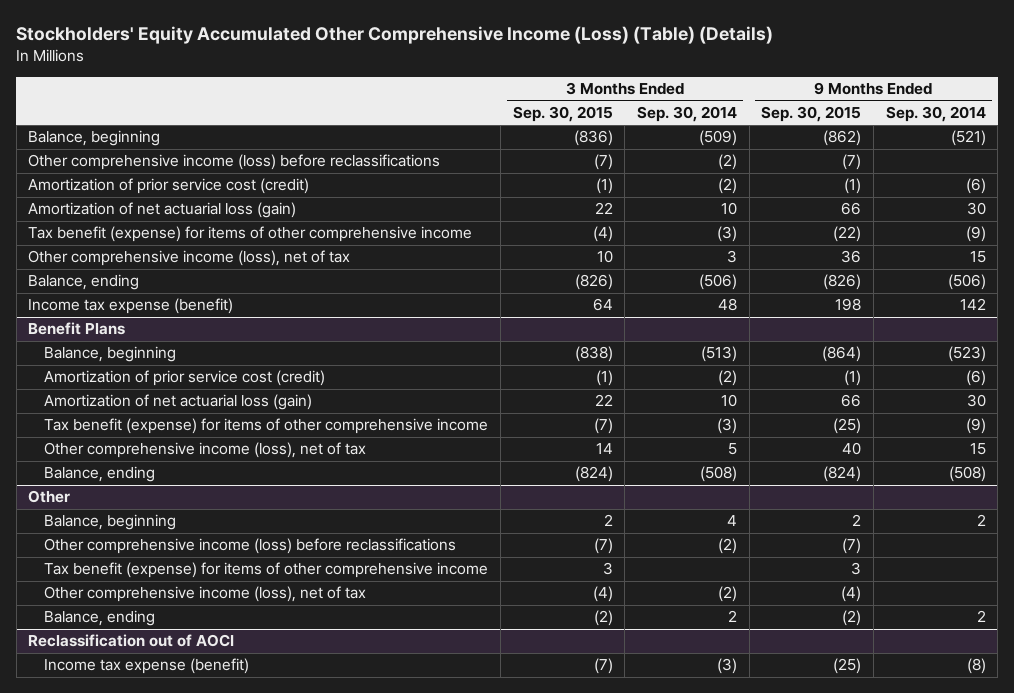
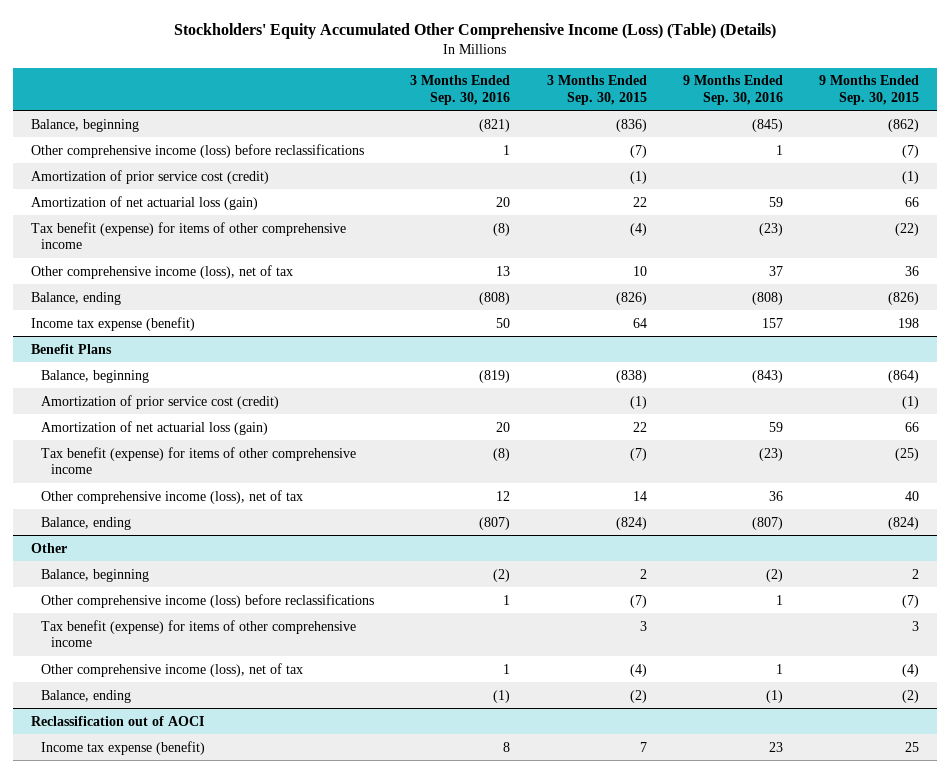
- | 3 Months Ended Sep. 30, 2015 | 3 Months Ended Sep. 30, 2014 | 9 Months Ended Sep. 30, 2015 | 9 Months Ended Sep. 30, 2014
+ | 3 Months Ended Sep. 30, 2016 | 3 Months Ended Sep. 30, 2015 | 9 Months Ended Sep. 30, 2016 | 9 Months Ended Sep. 30, 2015
@ Reclassification out of AOCI
- Income tax expense (benefit) | (7) | (3) | (25) | (8)
+ Income tax expense (benefit) | 8 | 7 | 23 | 25

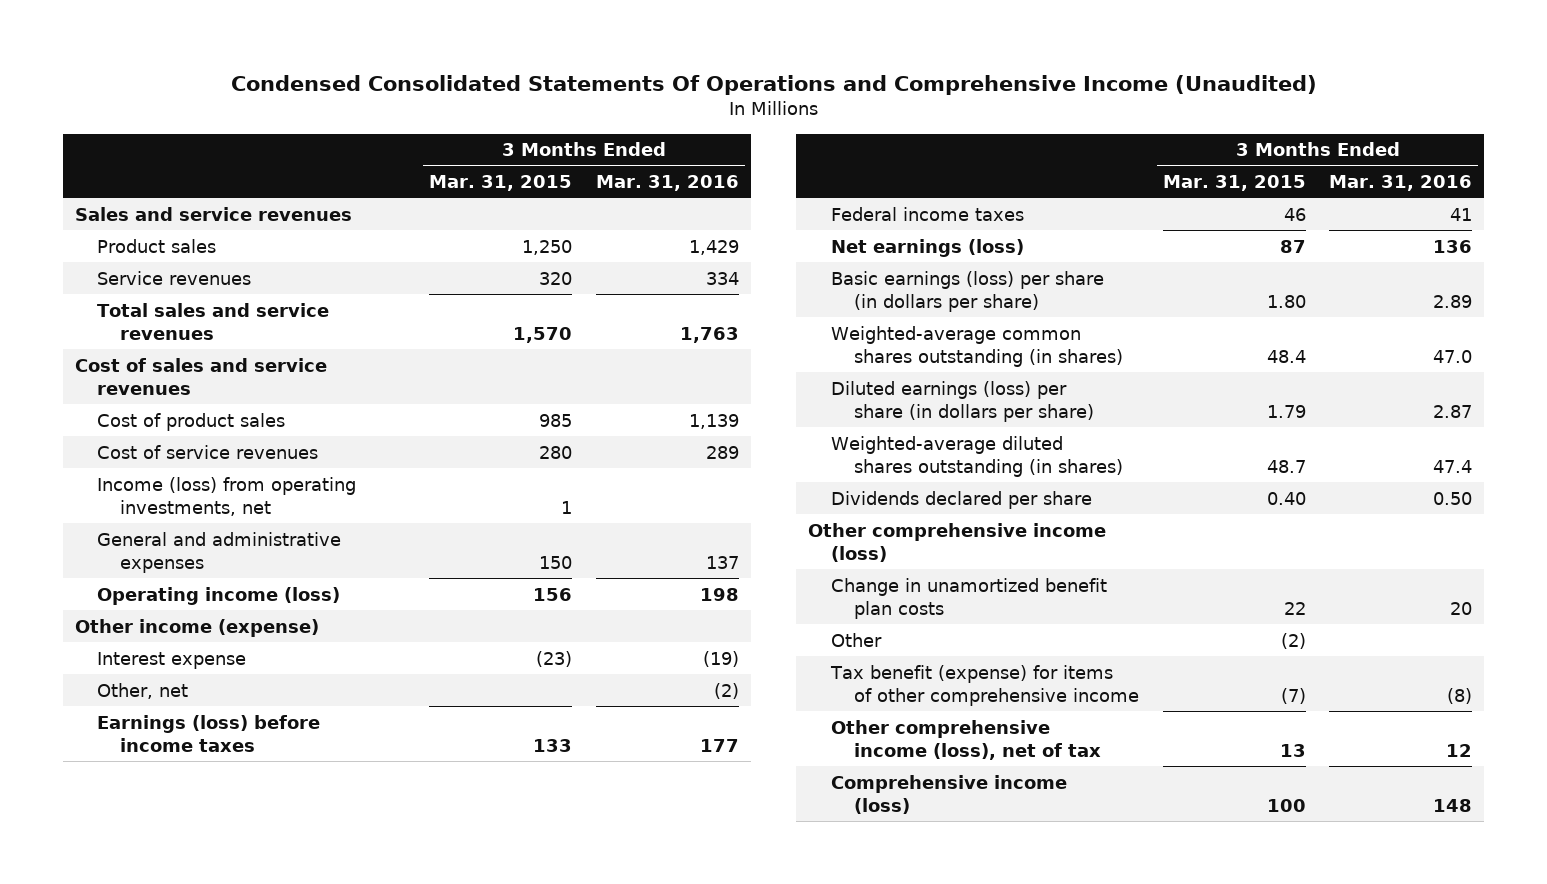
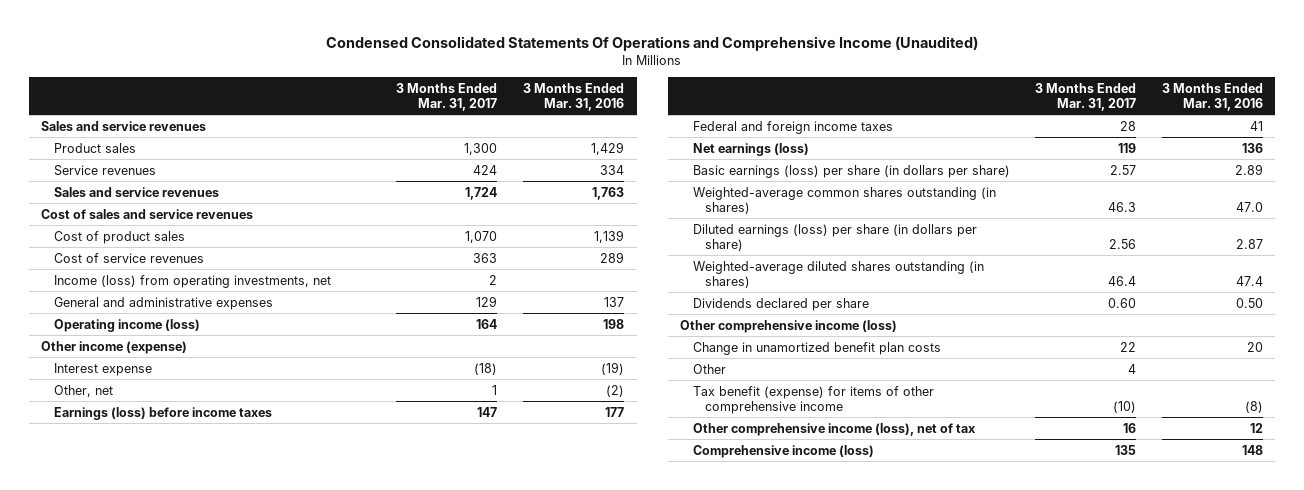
- | 3 Months Ended Mar. 31, 2015 | 3 Months Ended Mar. 31, 2016
+ | 3 Months Ended Mar. 31, 2017 | 3 Months Ended Mar. 31, 2016
- Total sales and service revenues | 1,570 | 1,763
+ Sales and service revenues | 1,724 | 1,763
- Federal income taxes | 46 | 41
+ Federal and foreign income taxes | 28 | 41

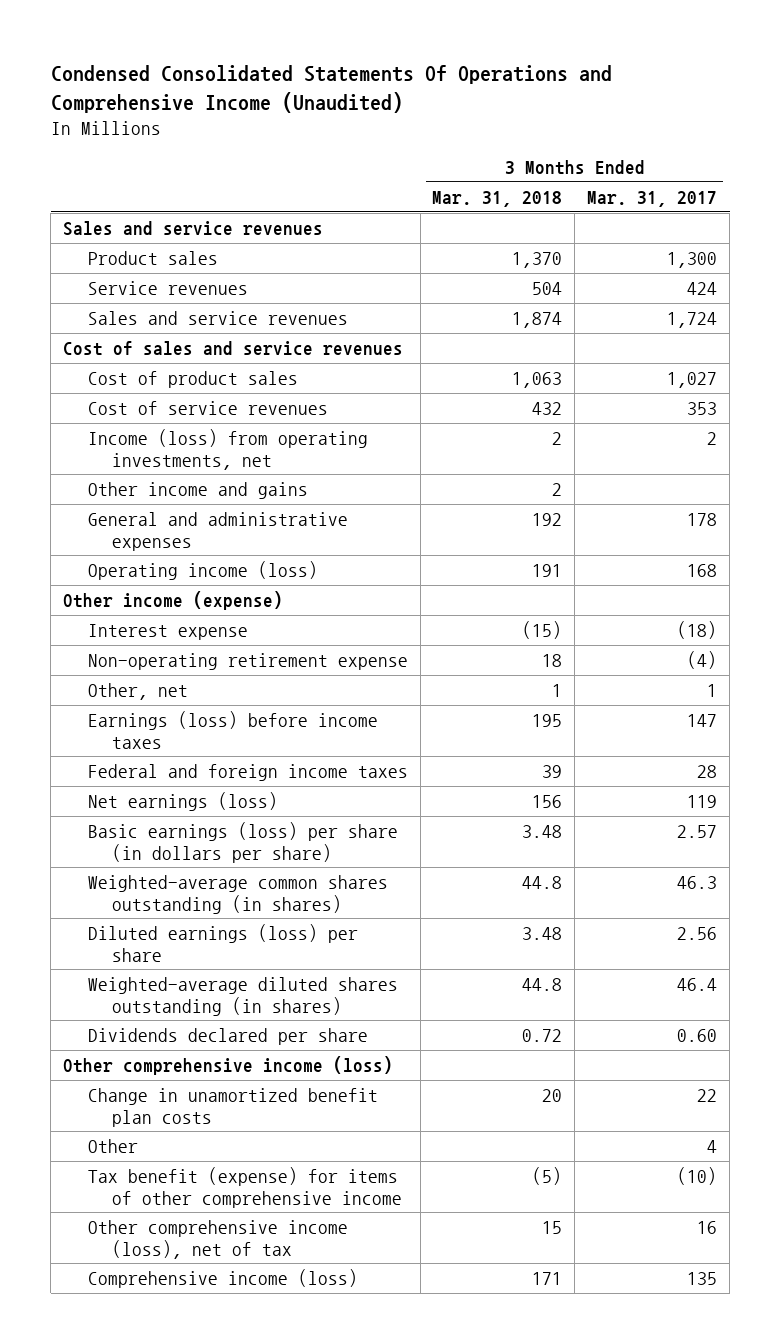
- | 3 Months Ended Mar. 31, 2017 | 3 Months Ended Mar. 31, 2016
+ | 3 Months Ended Mar. 31, 2018 | 3 Months Ended Mar. 31, 2017
- Cost of product sales | 1,070 | 1,139
- Cost of service revenues | 363 | 289
+ Cost of product sales | 1,063 | 1,027
+ Cost of service revenues | 432 | 353
- General and administrative expenses | 129 | 137
- Operating income (loss) | 164 | 198
+ Other income and gains | 2 |
+ General and administrative expenses | 192 | 178
+ Operating income (loss) | 191 | 168
+ Non-operating retirement expense | 18 | (4)
- Diluted earnings (loss) per share (in dollars per share) | 2.56 | 2.87
+ Diluted earnings (loss) per share | 3.48 | 2.56

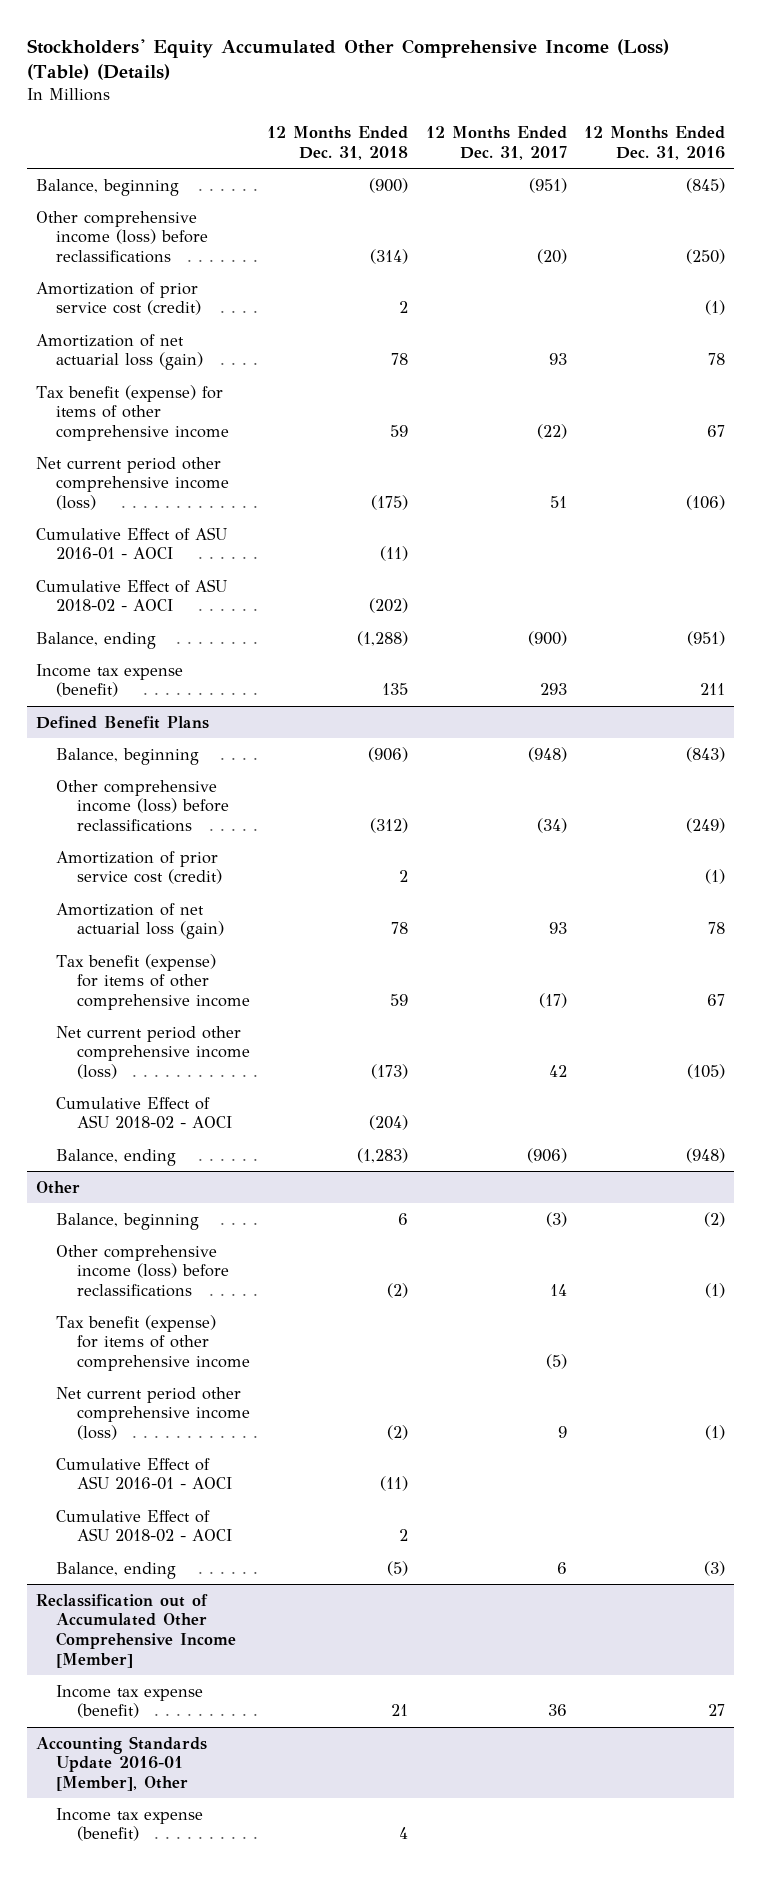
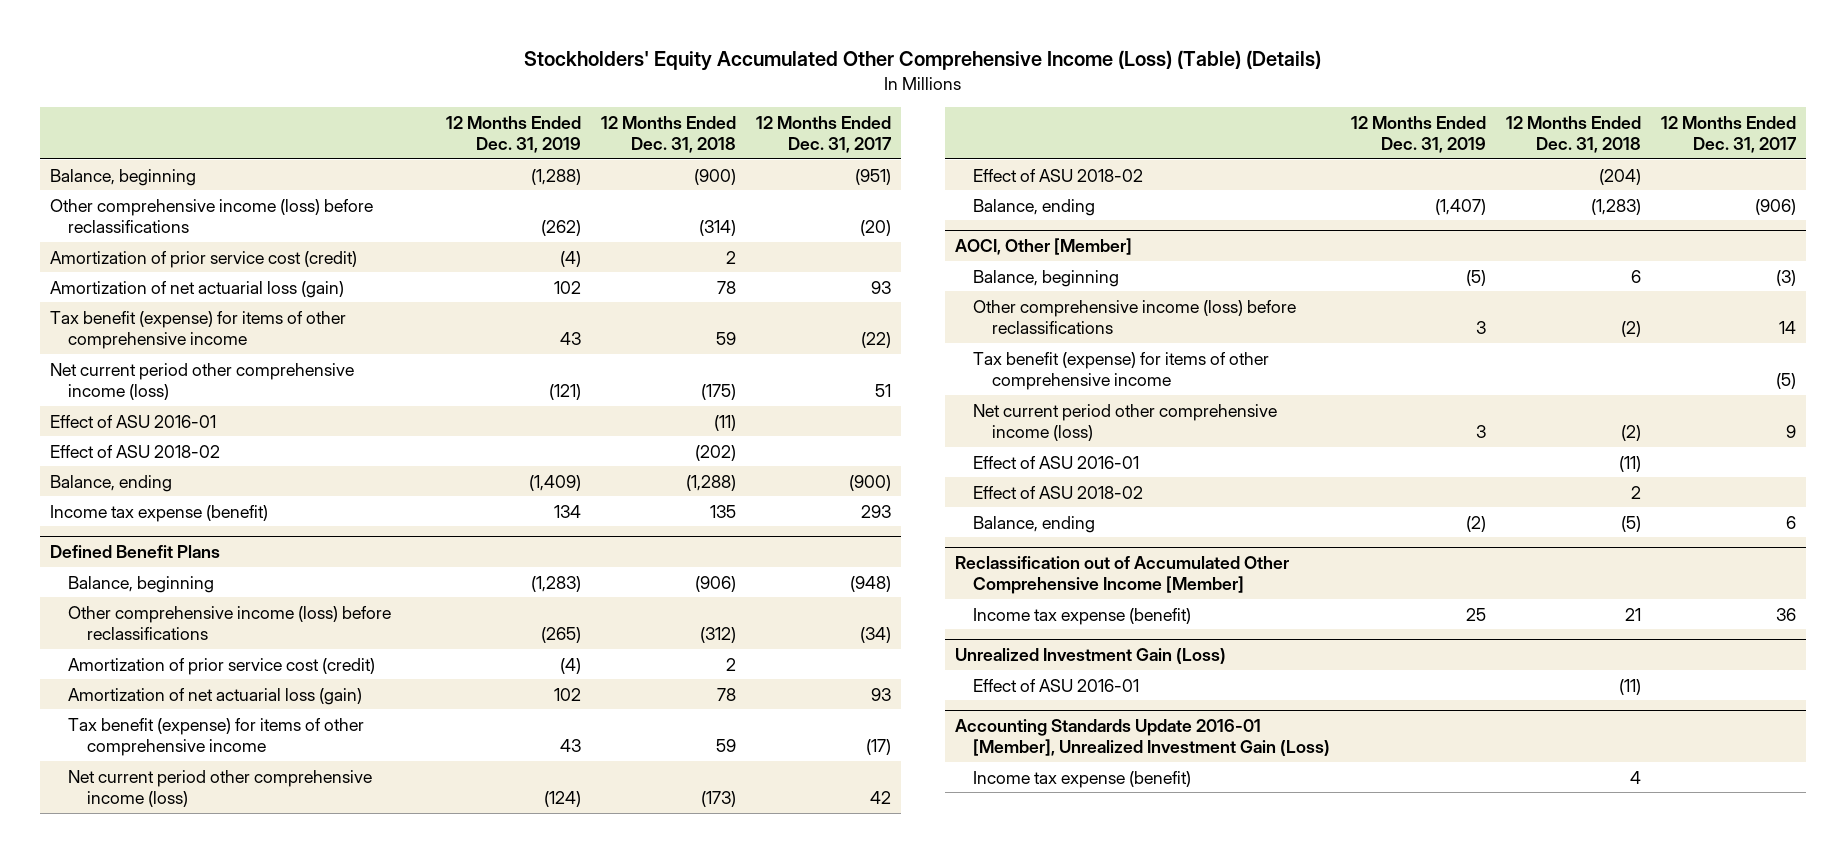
- | 12 Months Ended Dec. 31, 2018 | 12 Months Ended Dec. 31, 2017 | 12 Months Ended Dec. 31, 2016
+ | 12 Months Ended Dec. 31, 2019 | 12 Months Ended Dec. 31, 2018 | 12 Months Ended Dec. 31, 2017
- Cumulative Effect of ASU 2016-01 - AOCI | (11) | |
- Cumulative Effect of ASU 2018-02 - AOCI | (202) | |
+ Effect of ASU 2016-01 | | (11) |
+ Effect of ASU 2018-02 | | (202) |
@ Defined Benefit Plans
- Cumulative Effect of ASU 2018-02 - AOCI | (204) | |
+ Effect of ASU 2018-02 | | (204) |
- Other
+ AOCI, Other [Member]
- Cumulative Effect of ASU 2016-01 - AOCI | (11) | |
- Cumulative Effect of ASU 2018-02 - AOCI | 2 | |
+ Effect of ASU 2016-01 | | (11) |
+ Effect of ASU 2018-02 | | 2 |
- Accounting Standards Update 2016-01 [Member], Other
+ Unrealized Investment Gain (Loss)
+ Effect of ASU 2016-01 | | (11) |
+ Accounting Standards Update 2016-01 [Member], Unrealized Investment Gain (Loss)

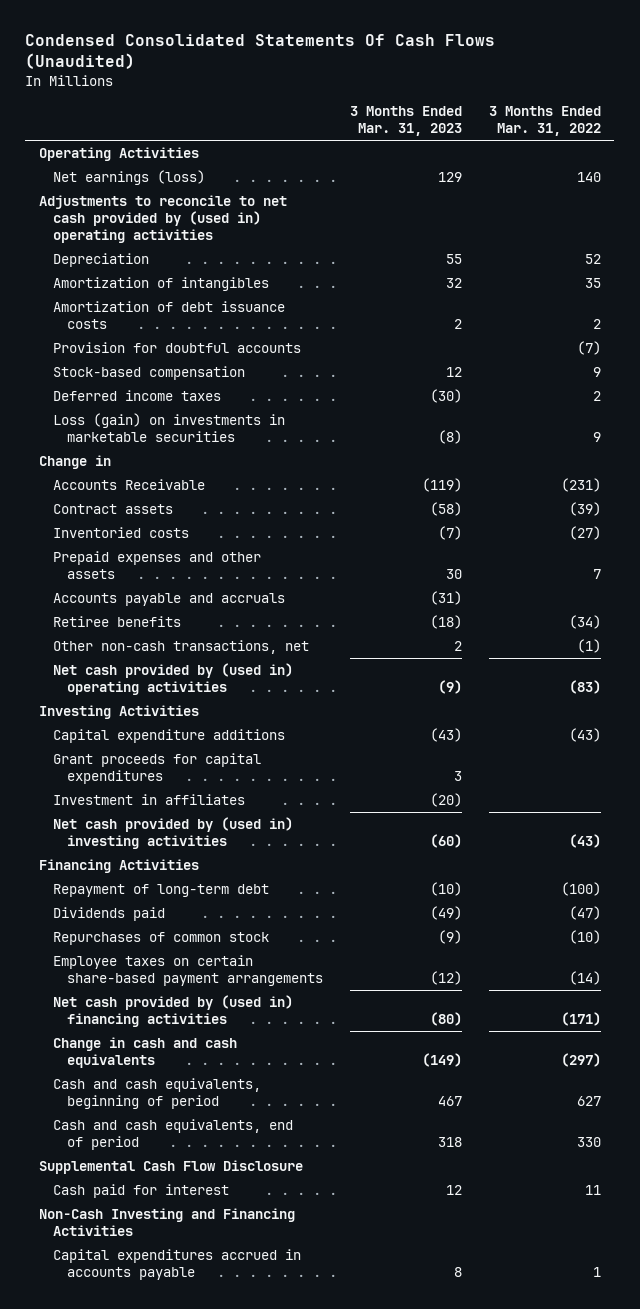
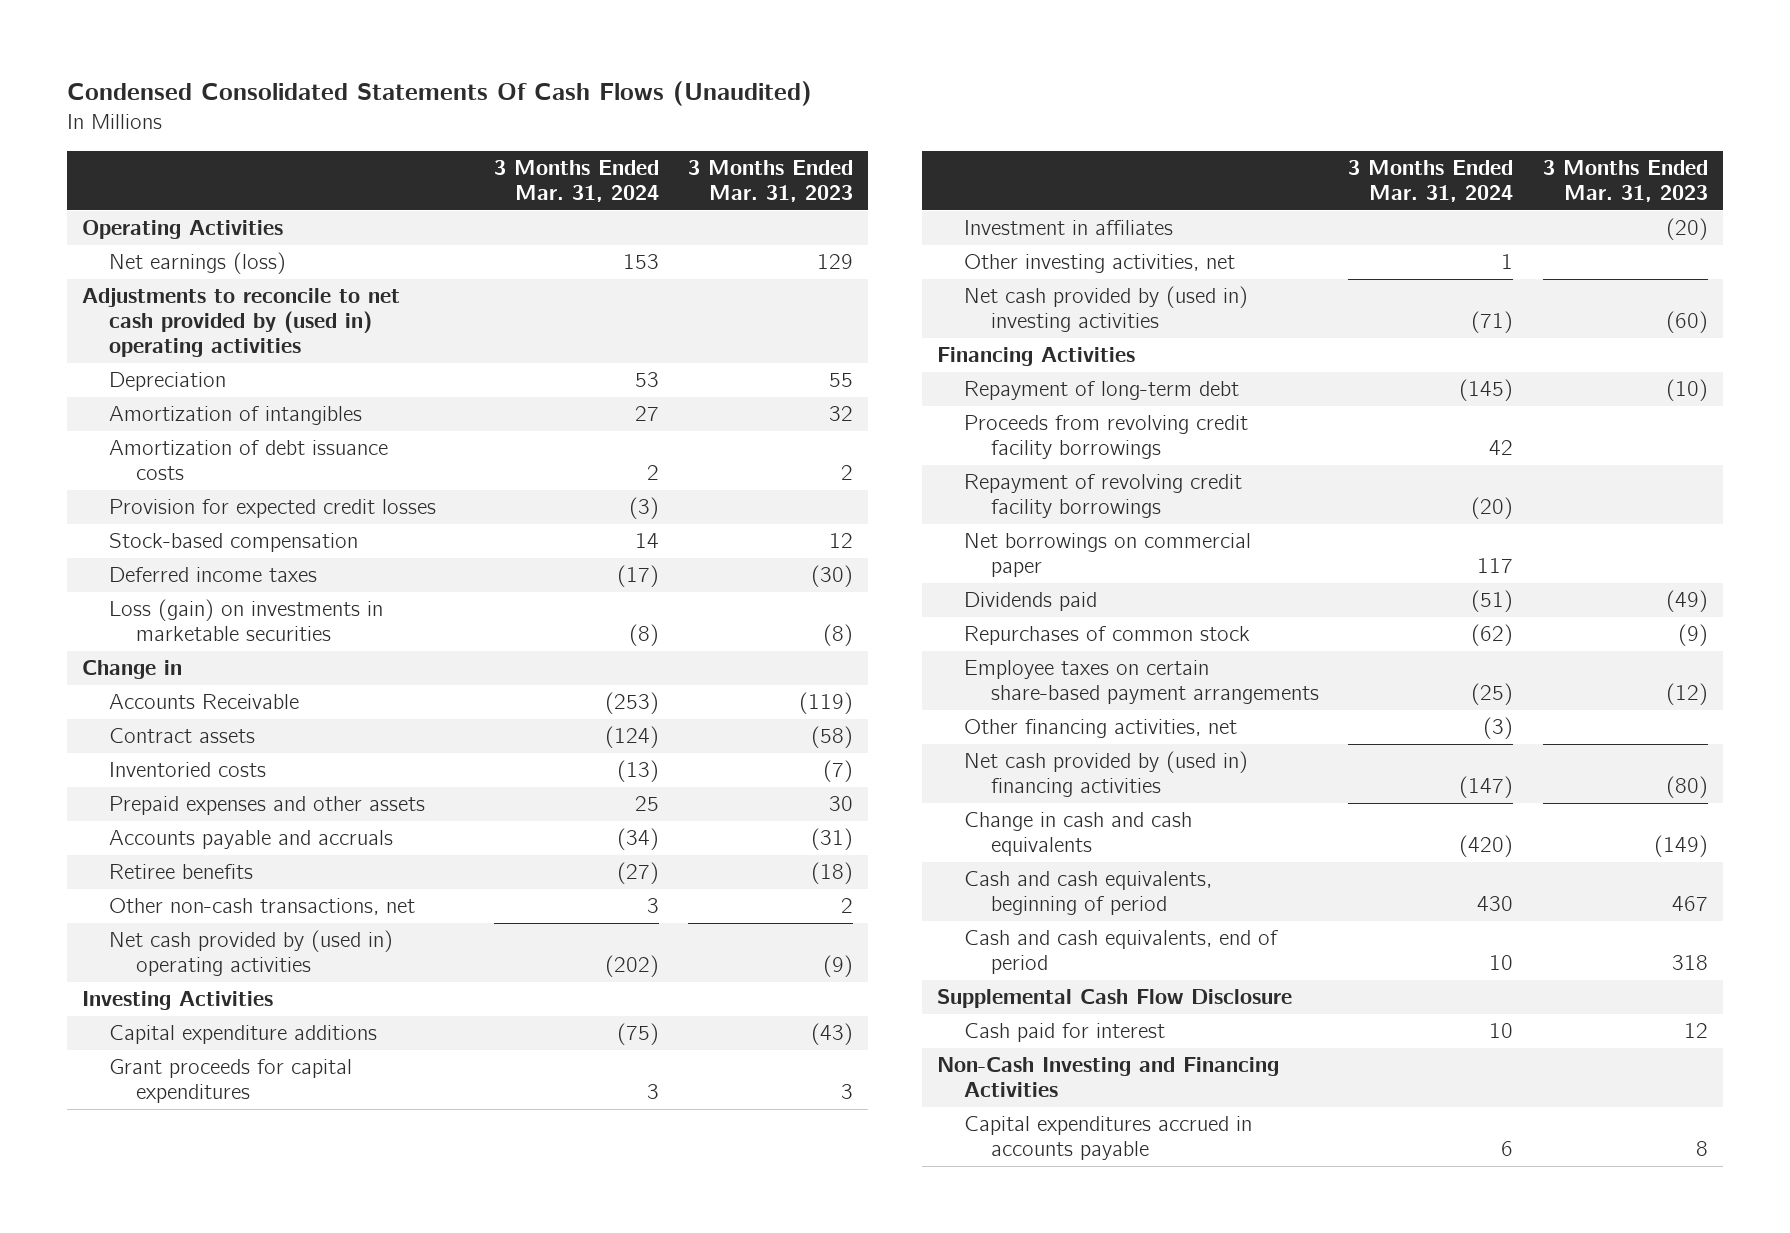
- | 3 Months Ended Mar. 31, 2023 | 3 Months Ended Mar. 31, 2022
+ | 3 Months Ended Mar. 31, 2024 | 3 Months Ended Mar. 31, 2023
- Provision for doubtful accounts | | (7)
+ Provision for expected credit losses | (3) |
+ Other investing activities, net | 1 |
+ Proceeds from revolving credit facility borrowings | 42 |
+ Repayment of revolving credit facility borrowings | (20) |
+ Net borrowings on commercial paper | 117 |
+ Other financing activities, net | (3) |

